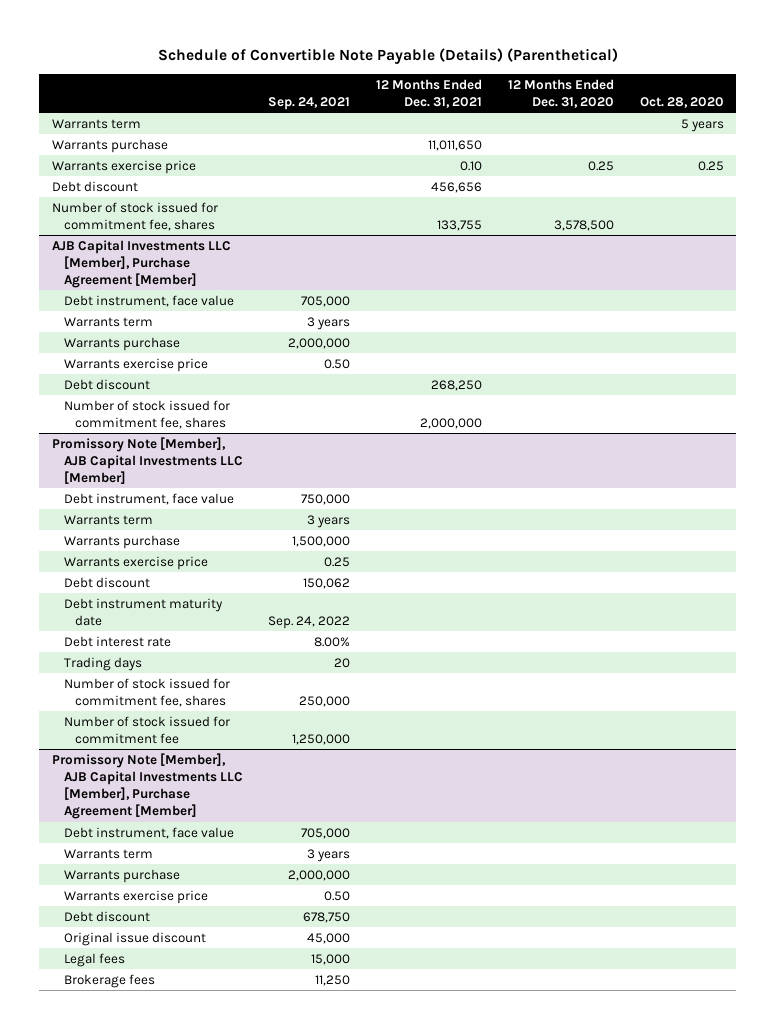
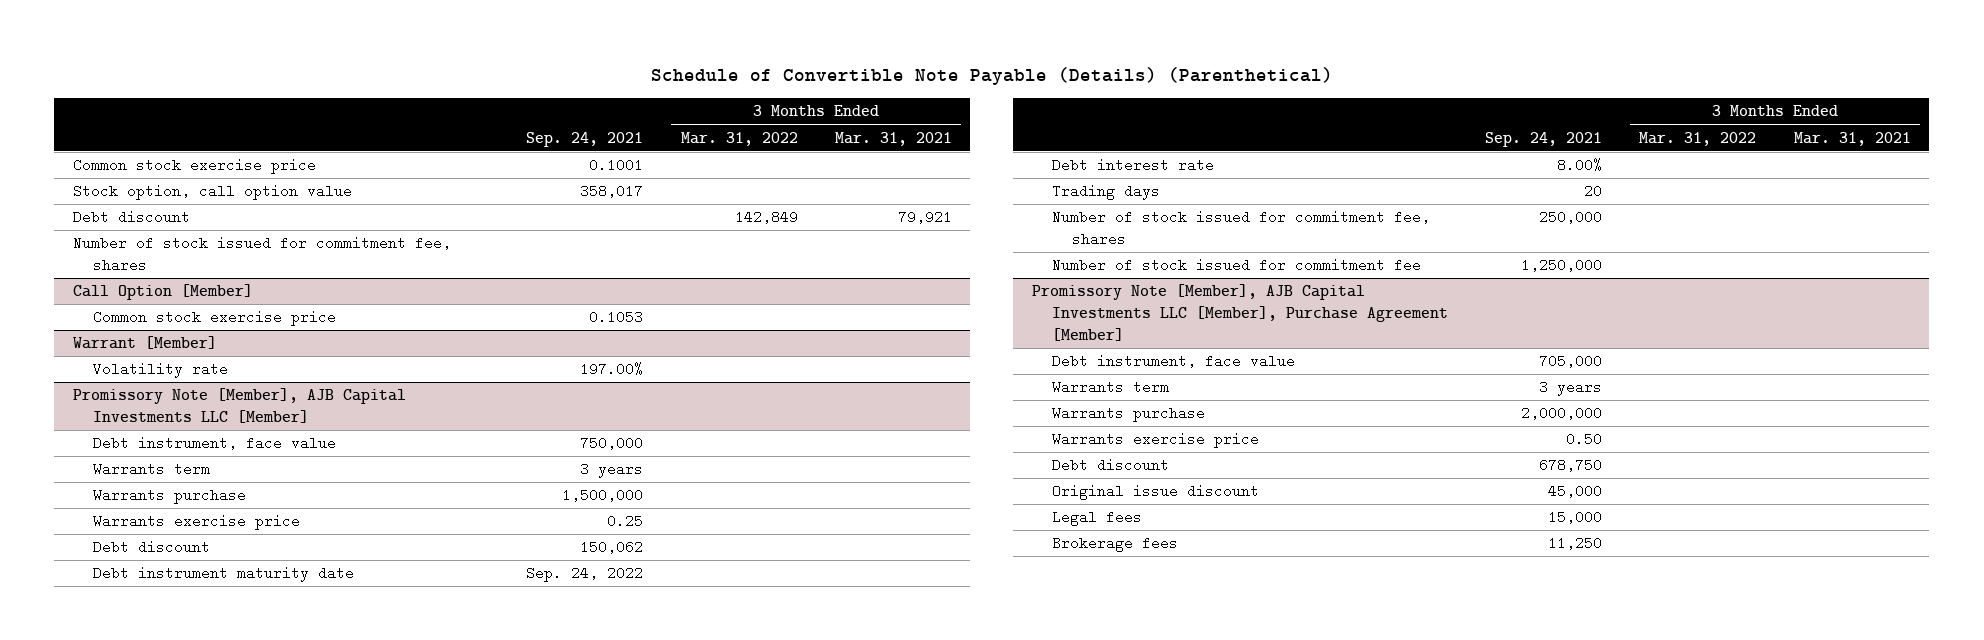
- | Sep. 24, 2021 | 12 Months Ended Dec. 31, 2021 | 12 Months Ended Dec. 31, 2020 | Oct. 28, 2020
+ | Sep. 24, 2021 | 3 Months Ended Mar. 31, 2022 | 3 Months Ended Mar. 31, 2021
- Warrants term | | | | 5 years
- Warrants purchase | | 11,011,650 | |
- Warrants exercise price | | 0.10 | 0.25 | 0.25
- Debt discount | | 456,656 | |
- Number of stock issued for commitment fee, shares | | 133,755 | 3,578,500 |
- AJB Capital Investments LLC [Member], Purchase Agreement [Member]
- Debt instrument, face value | 705,000 | | |
- Warrants term | 3 years | | |
- Warrants purchase | 2,000,000 | | |
- Warrants exercise price | 0.50 | | |
+ Common stock exercise price | 0.1001 | |
+ Stock option, call option value | 358,017 | |
+ Call Option [Member]
+ Common stock exercise price | 0.1053 | |
+ Warrant [Member]
+ Volatility rate | 197.00% | |

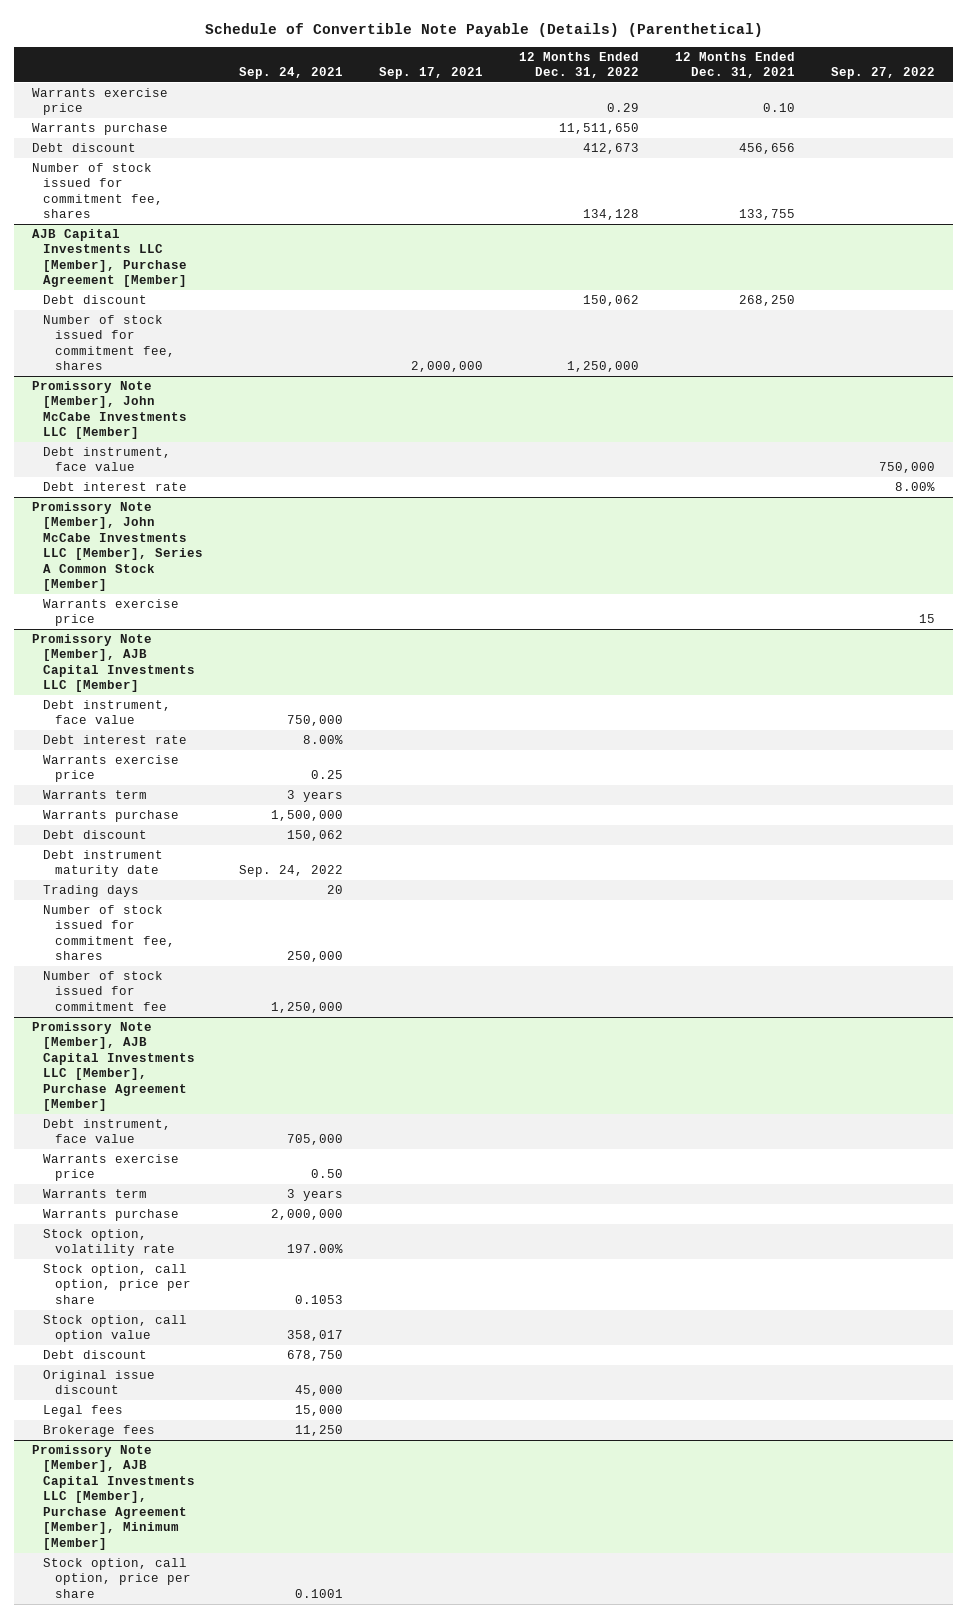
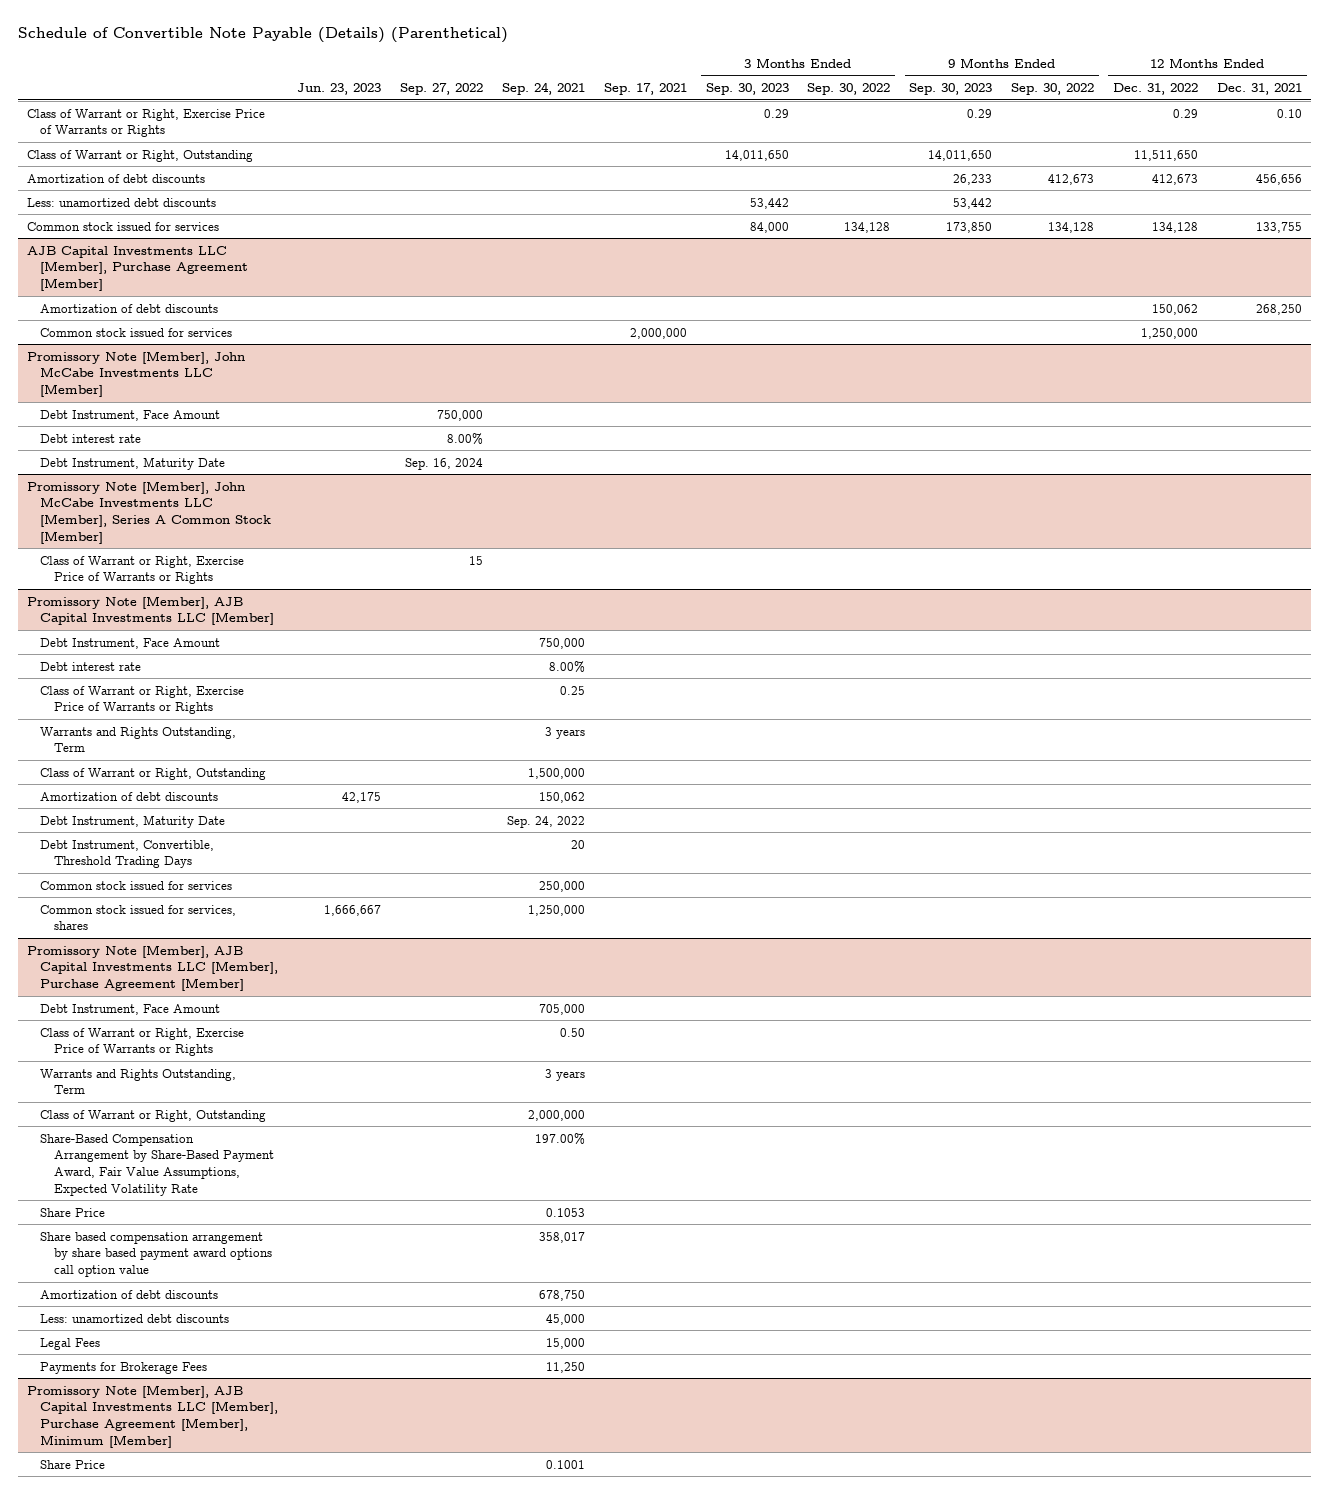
- | Sep. 24, 2021 | Sep. 17, 2021 | 12 Months Ended Dec. 31, 2022 | 12 Months Ended Dec. 31, 2021 | Sep. 27, 2022
+ | Jun. 23, 2023 | Sep. 27, 2022 | Sep. 24, 2021 | Sep. 17, 2021 | 3 Months Ended Sep. 30, 2023 | 3 Months Ended Sep. 30, 2022 | 9 Months Ended Sep. 30, 2023 | 9 Months Ended Sep. 30, 2022 | 12 Months Ended Dec. 31, 2022 | 12 Months Ended Dec. 31, 2021
- Warrants exercise price | | | 0.29 | 0.10 |
- Warrants purchase | | | 11,511,650 | |
- Debt discount | | | 412,673 | 456,656 |
- Number of stock issued for commitment fee, shares | | | 134,128 | 133,755 |
+ Class of Warrant or Right, Exercise Price of Warrants or Rights | | | | | 0.29 | | 0.29 | | 0.29 | 0.10
+ Class of Warrant or Right, Outstanding | | | | | 14,011,650 | | 14,011,650 | | 11,511,650 |
+ Amortization of debt discounts | | | | | | | 26,233 | 412,673 | 412,673 | 456,656
+ Less: unamortized debt discounts | | | | | 53,442 | | 53,442 | | |
+ Common stock issued for services | | | | | 84,000 | 134,128 | 173,850 | 134,128 | 134,128 | 133,755
@ AJB Capital Investments LLC [Member], Purchase Agreement [Member]
- Debt discount | | | 150,062 | 268,250 |
- Number of stock issued for commitment fee, shares | | 2,000,000 | 1,250,000 | |
+ Amortization of debt discounts | | | | | | | | | 150,062 | 268,250
+ Common stock issued for services | | | | 2,000,000 | | | | | 1,250,000 |
@ Promissory Note [Member], John McCabe Investments LLC [Member]
- Debt instrument, face value | | | | | 750,000
+ Debt Instrument, Face Amount | | 750,000 | | | | | | | |
+ Debt Instrument, Maturity Date | | Sep. 16, 2024 | | | | | | | |
@ Promissory Note [Member], John McCabe Investments LLC [Member], Series A Common Stock [Member]
- Warrants exercise price | | | | | 15
+ Class of Warrant or Right, Exercise Price of Warrants or Rights | | 15 | | | | | | | |
@ Promissory Note [Member], AJB Capital Investments LLC [Member]
- Debt instrument, face value | 750,000 | | | |
+ Debt Instrument, Face Amount | | | 750,000 | | | | | | |
- Warrants exercise price | 0.25 | | | |
- Warrants term | 3 years | | | |
- Warrants purchase | 1,500,000 | | | |
- Debt discount | 150,062 | | | |
- Debt instrument maturity date | Sep. 24, 2022 | | | |
- Trading days | 20 | | | |
- Number of stock issued for commitment fee, shares | 250,000 | | | |
- Number of stock issued for commitment fee | 1,250,000 | | | |
+ Class of Warrant or Right, Exercise Price of Warrants or Rights | | | 0.25 | | | | | | |
+ Warrants and Rights Outstanding, Term | | | 3 years | | | | | | |
+ Class of Warrant or Right, Outstanding | | | 1,500,000 | | | | | | |
+ Amortization of debt discounts | 42,175 | | 150,062 | | | | | | |
+ Debt Instrument, Maturity Date | | | Sep. 24, 2022 | | | | | | |
+ Debt Instrument, Convertible, Threshold Trading Days | | | 20 | | | | | | |
+ Common stock issued for services | | | 250,000 | | | | | | |
+ Common stock issued for services, shares | 1,666,667 | | 1,250,000 | | | | | | |
@ Promissory Note [Member], AJB Capital Investments LLC [Member], Purchase Agreement [Member]
- Debt instrument, face value | 705,000 | | | |
- Warrants exercise price | 0.50 | | | |
- Warrants term | 3 years | | | |
- Warrants purchase | 2,000,000 | | | |
- Stock option, volatility rate | 197.00% | | | |
- Stock option, call option, price per share | 0.1053 | | | |
- Stock option, call option value | 358,017 | | | |
- Debt discount | 678,750 | | | |
- Original issue discount | 45,000 | | | |
- Legal fees | 15,000 | | | |
- Brokerage fees | 11,250 | | | |
+ Debt Instrument, Face Amount | | | 705,000 | | | | | | |
+ Class of Warrant or Right, Exercise Price of Warrants or Rights | | | 0.50 | | | | | | |
+ Warrants and Rights Outstanding, Term | | | 3 years | | | | | | |
+ Class of Warrant or Right, Outstanding | | | 2,000,000 | | | | | | |
+ Share-Based Compensation Arrangement by Share-Based Payment Award, Fair Value Assumptions, Expected Volatility Rate | | | 197.00% | | | | | | |
+ Share Price | | | 0.1053 | | | | | | |
+ Share based compensation arrangement by share based payment award options call option value | | | 358,017 | | | | | | |
+ Amortization of debt discounts | | | 678,750 | | | | | | |
+ Less: unamortized debt discounts | | | 45,000 | | | | | | |
+ Legal Fees | | | 15,000 | | | | | | |
+ Payments for Brokerage Fees | | | 11,250 | | | | | | |
@ Promissory Note [Member], AJB Capital Investments LLC [Member], Purchase Agreement [Member], Minimum [Member]
- Stock option, call option, price per share | 0.1001 | | | |
+ Share Price | | | 0.1001 | | | | | | |

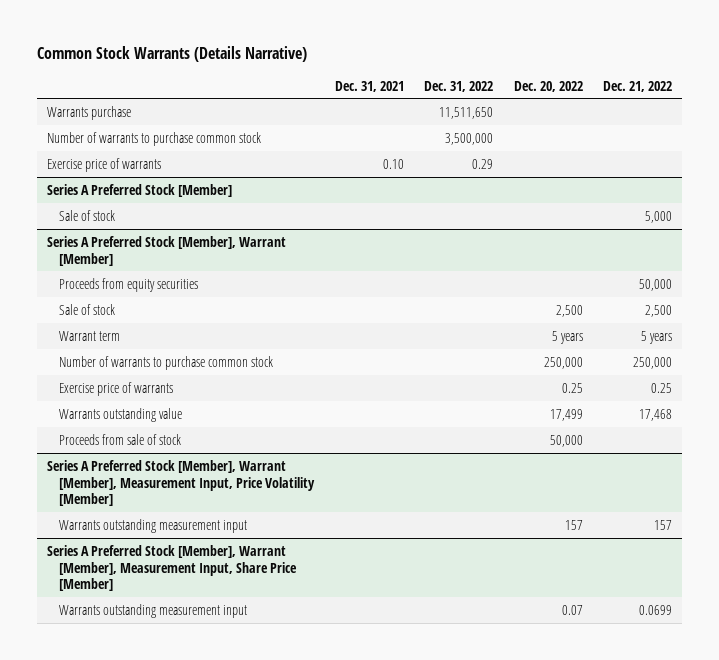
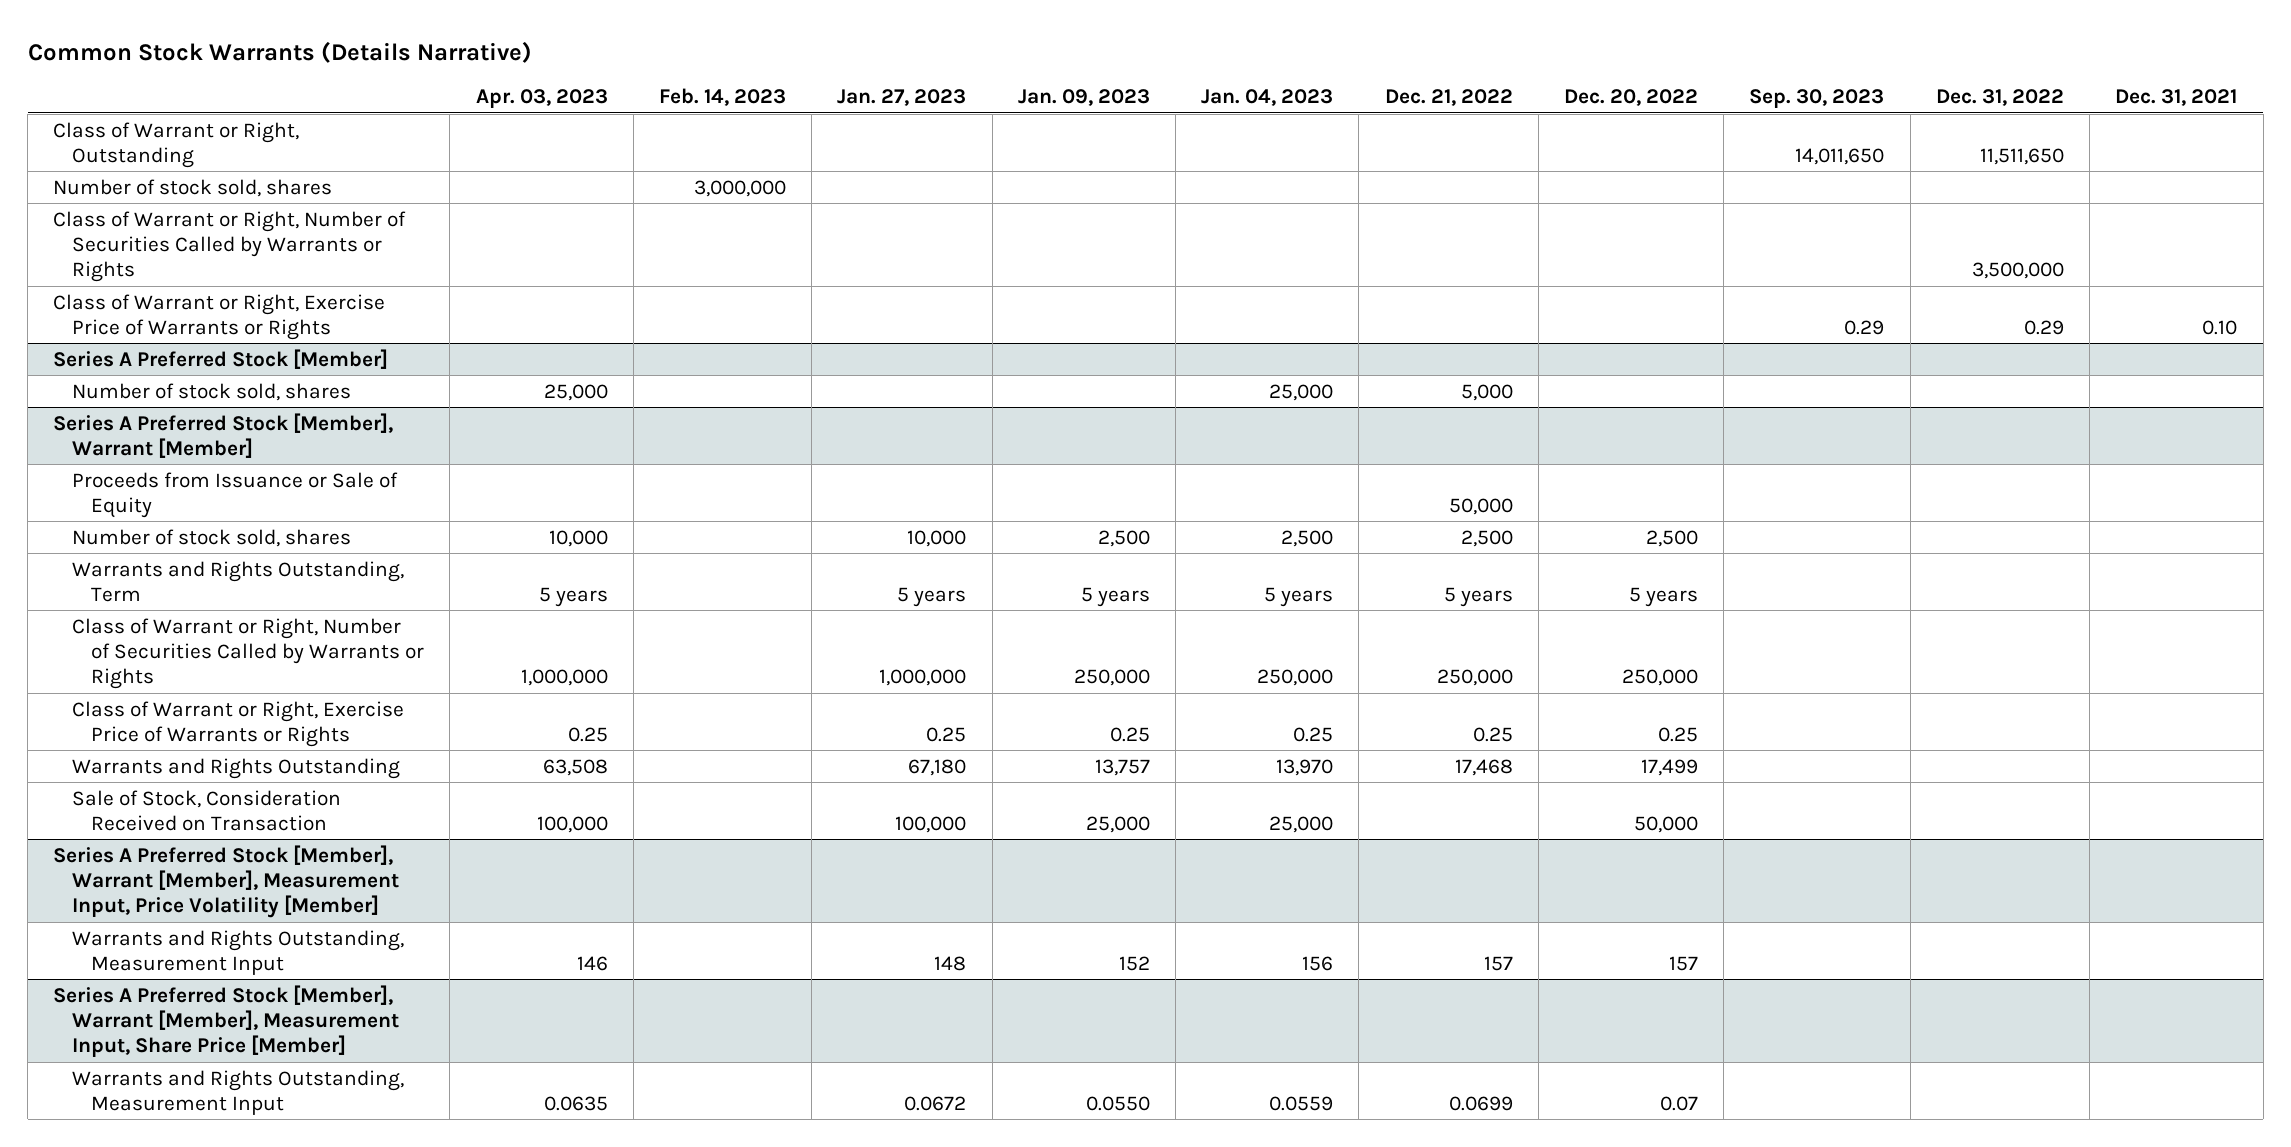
- | Dec. 31, 2021 | Dec. 31, 2022 | Dec. 20, 2022 | Dec. 21, 2022
+ | Apr. 03, 2023 | Feb. 14, 2023 | Jan. 27, 2023 | Jan. 09, 2023 | Jan. 04, 2023 | Dec. 21, 2022 | Dec. 20, 2022 | Sep. 30, 2023 | Dec. 31, 2022 | Dec. 31, 2021
- Warrants purchase | | 11,511,650 | |
- Number of warrants to purchase common stock | | 3,500,000 | |
- Exercise price of warrants | 0.10 | 0.29 | |
+ Class of Warrant or Right, Outstanding | | | | | | | | 14,011,650 | 11,511,650 |
+ Number of stock sold, shares | | 3,000,000 | | | | | | | |
+ Class of Warrant or Right, Number of Securities Called by Warrants or Rights | | | | | | | | | 3,500,000 |
+ Class of Warrant or Right, Exercise Price of Warrants or Rights | | | | | | | | 0.29 | 0.29 | 0.10
@ Series A Preferred Stock [Member]
- Sale of stock | | | | 5,000
+ Number of stock sold, shares | 25,000 | | | | 25,000 | 5,000 | | | |
@ Series A Preferred Stock [Member], Warrant [Member]
- Proceeds from equity securities | | | | 50,000
- Sale of stock | | | 2,500 | 2,500
- Warrant term | | | 5 years | 5 years
- Number of warrants to purchase common stock | | | 250,000 | 250,000
- Exercise price of warrants | | | 0.25 | 0.25
- Warrants outstanding value | | | 17,499 | 17,468
- Proceeds from sale of stock | | | 50,000 |
+ Proceeds from Issuance or Sale of Equity | | | | | | 50,000 | | | |
+ Number of stock sold, shares | 10,000 | | 10,000 | 2,500 | 2,500 | 2,500 | 2,500 | | |
+ Warrants and Rights Outstanding, Term | 5 years | | 5 years | 5 years | 5 years | 5 years | 5 years | | |
+ Class of Warrant or Right, Number of Securities Called by Warrants or Rights | 1,000,000 | | 1,000,000 | 250,000 | 250,000 | 250,000 | 250,000 | | |
+ Class of Warrant or Right, Exercise Price of Warrants or Rights | 0.25 | | 0.25 | 0.25 | 0.25 | 0.25 | 0.25 | | |
+ Warrants and Rights Outstanding | 63,508 | | 67,180 | 13,757 | 13,970 | 17,468 | 17,499 | | |
+ Sale of Stock, Consideration Received on Transaction | 100,000 | | 100,000 | 25,000 | 25,000 | | 50,000 | | |
@ Series A Preferred Stock [Member], Warrant [Member], Measurement Input, Price Volatility [Member]
- Warrants outstanding measurement input | | | 157 | 157
+ Warrants and Rights Outstanding, Measurement Input | 146 | | 148 | 152 | 156 | 157 | 157 | | |
@ Series A Preferred Stock [Member], Warrant [Member], Measurement Input, Share Price [Member]
- Warrants outstanding measurement input | | | 0.07 | 0.0699
+ Warrants and Rights Outstanding, Measurement Input | 0.0635 | | 0.0672 | 0.0550 | 0.0559 | 0.0699 | 0.07 | | |

